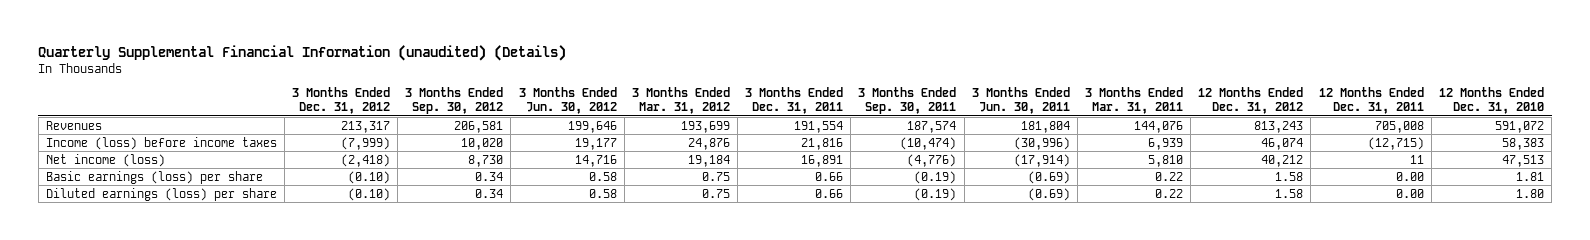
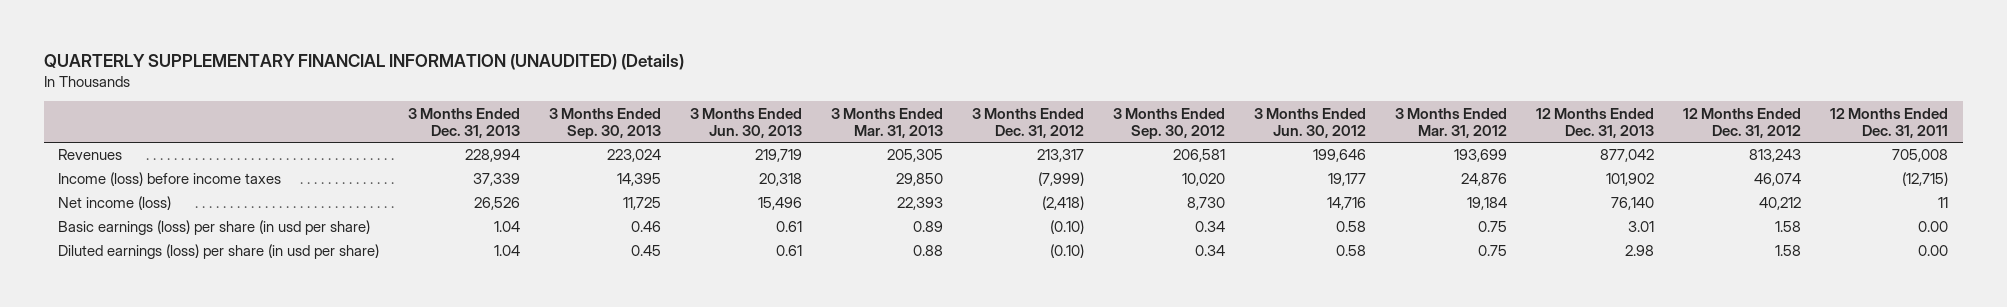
- Quarterly Supplemental Financial Information (unaudited) (Details)
+ QUARTERLY SUPPLEMENTARY FINANCIAL INFORMATION (UNAUDITED) (Details)
- | 3 Months Ended Dec. 31, 2012 | 3 Months Ended Sep. 30, 2012 | 3 Months Ended Jun. 30, 2012 | 3 Months Ended Mar. 31, 2012 | 3 Months Ended Dec. 31, 2011 | 3 Months Ended Sep. 30, 2011 | 3 Months Ended Jun. 30, 2011 | 3 Months Ended Mar. 31, 2011 | 12 Months Ended Dec. 31, 2012 | 12 Months Ended Dec. 31, 2011 | 12 Months Ended Dec. 31, 2010
+ | 3 Months Ended Dec. 31, 2013 | 3 Months Ended Sep. 30, 2013 | 3 Months Ended Jun. 30, 2013 | 3 Months Ended Mar. 31, 2013 | 3 Months Ended Dec. 31, 2012 | 3 Months Ended Sep. 30, 2012 | 3 Months Ended Jun. 30, 2012 | 3 Months Ended Mar. 31, 2012 | 12 Months Ended Dec. 31, 2013 | 12 Months Ended Dec. 31, 2012 | 12 Months Ended Dec. 31, 2011
- Basic earnings (loss) per share | (0.10) | 0.34 | 0.58 | 0.75 | 0.66 | (0.19) | (0.69) | 0.22 | 1.58 | 0.00 | 1.81
- Diluted earnings (loss) per share | (0.10) | 0.34 | 0.58 | 0.75 | 0.66 | (0.19) | (0.69) | 0.22 | 1.58 | 0.00 | 1.80
+ Basic earnings (loss) per share (in usd per share) | 1.04 | 0.46 | 0.61 | 0.89 | (0.10) | 0.34 | 0.58 | 0.75 | 3.01 | 1.58 | 0.00
+ Diluted earnings (loss) per share (in usd per share) | 1.04 | 0.45 | 0.61 | 0.88 | (0.10) | 0.34 | 0.58 | 0.75 | 2.98 | 1.58 | 0.00

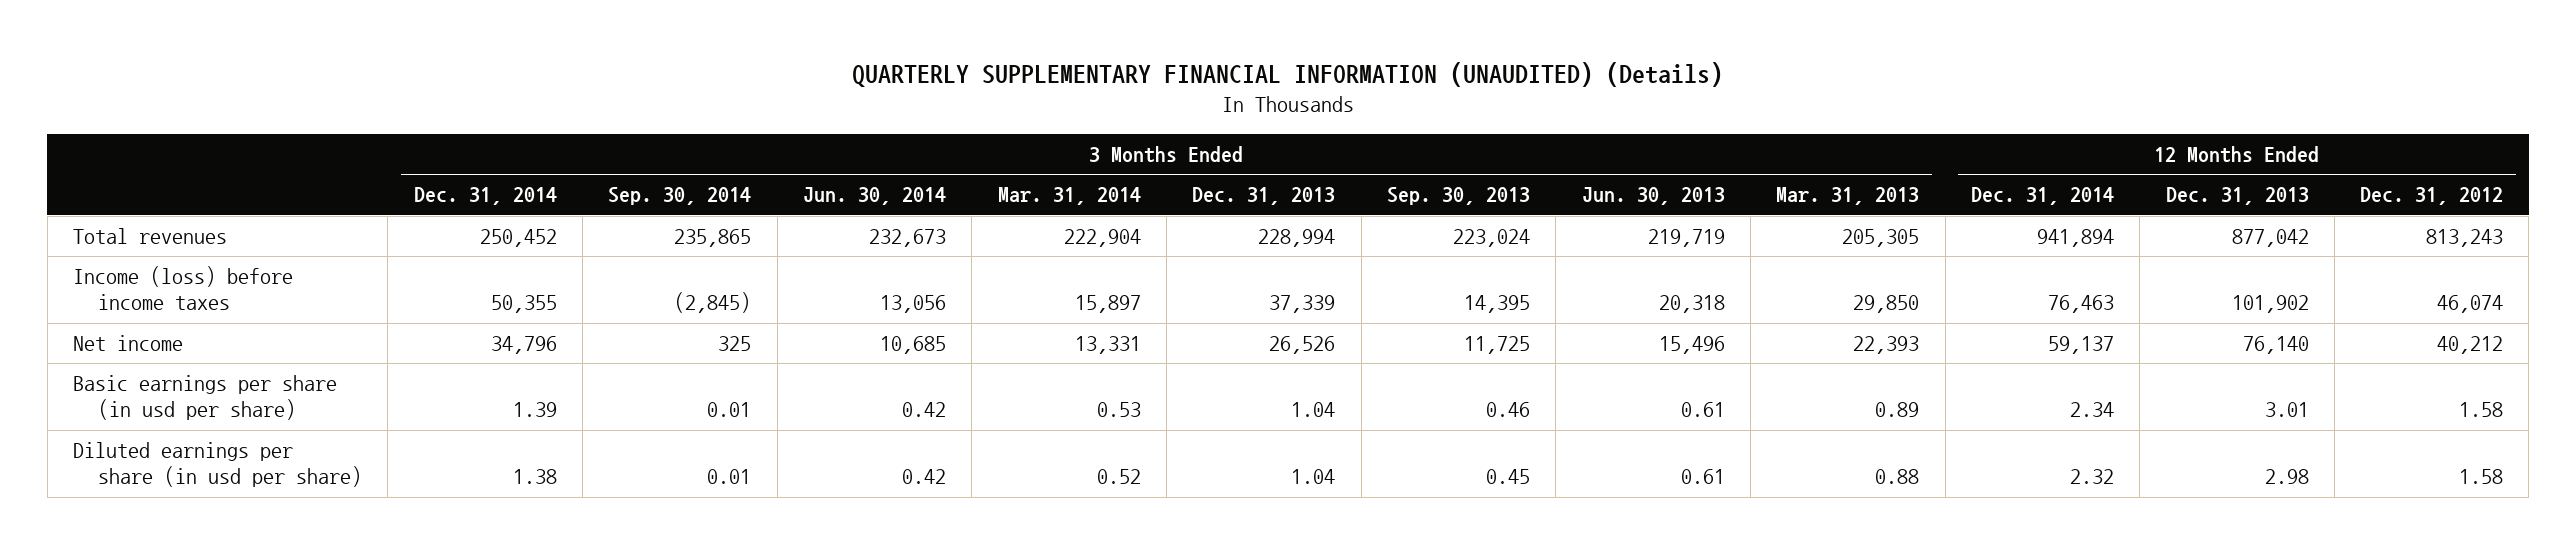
- | 3 Months Ended Dec. 31, 2013 | 3 Months Ended Sep. 30, 2013 | 3 Months Ended Jun. 30, 2013 | 3 Months Ended Mar. 31, 2013 | 3 Months Ended Dec. 31, 2012 | 3 Months Ended Sep. 30, 2012 | 3 Months Ended Jun. 30, 2012 | 3 Months Ended Mar. 31, 2012 | 12 Months Ended Dec. 31, 2013 | 12 Months Ended Dec. 31, 2012 | 12 Months Ended Dec. 31, 2011
+ | 3 Months Ended Dec. 31, 2014 | 3 Months Ended Sep. 30, 2014 | 3 Months Ended Jun. 30, 2014 | 3 Months Ended Mar. 31, 2014 | 3 Months Ended Dec. 31, 2013 | 3 Months Ended Sep. 30, 2013 | 3 Months Ended Jun. 30, 2013 | 3 Months Ended Mar. 31, 2013 | 12 Months Ended Dec. 31, 2014 | 12 Months Ended Dec. 31, 2013 | 12 Months Ended Dec. 31, 2012
- Revenues | 228,994 | 223,024 | 219,719 | 205,305 | 213,317 | 206,581 | 199,646 | 193,699 | 877,042 | 813,243 | 705,008
+ Total revenues | 250,452 | 235,865 | 232,673 | 222,904 | 228,994 | 223,024 | 219,719 | 205,305 | 941,894 | 877,042 | 813,243
- Net income (loss) | 26,526 | 11,725 | 15,496 | 22,393 | (2,418) | 8,730 | 14,716 | 19,184 | 76,140 | 40,212 | 11
- Basic earnings (loss) per share (in usd per share) | 1.04 | 0.46 | 0.61 | 0.89 | (0.10) | 0.34 | 0.58 | 0.75 | 3.01 | 1.58 | 0.00
- Diluted earnings (loss) per share (in usd per share) | 1.04 | 0.45 | 0.61 | 0.88 | (0.10) | 0.34 | 0.58 | 0.75 | 2.98 | 1.58 | 0.00
+ Net income | 34,796 | 325 | 10,685 | 13,331 | 26,526 | 11,725 | 15,496 | 22,393 | 59,137 | 76,140 | 40,212
+ Basic earnings per share (in usd per share) | 1.39 | 0.01 | 0.42 | 0.53 | 1.04 | 0.46 | 0.61 | 0.89 | 2.34 | 3.01 | 1.58
+ Diluted earnings per share (in usd per share) | 1.38 | 0.01 | 0.42 | 0.52 | 1.04 | 0.45 | 0.61 | 0.88 | 2.32 | 2.98 | 1.58

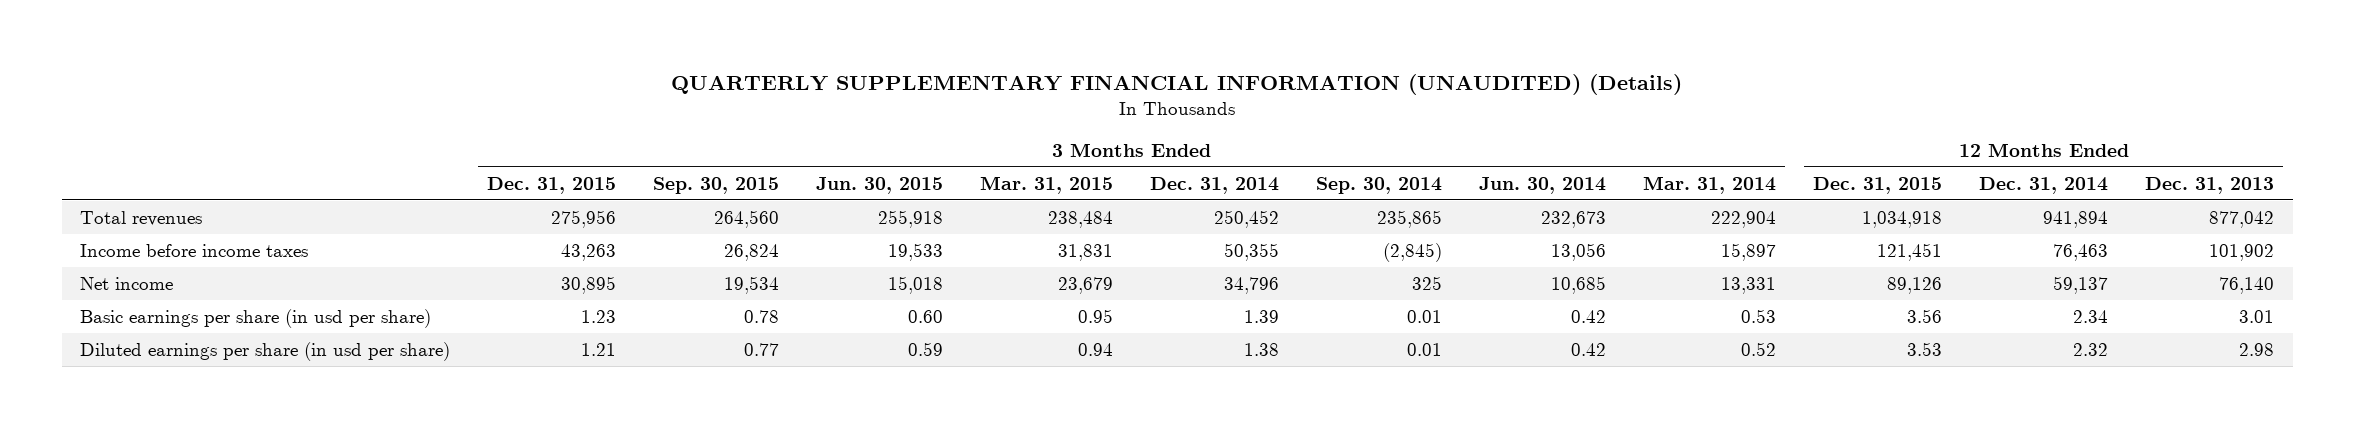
- | 3 Months Ended Dec. 31, 2014 | 3 Months Ended Sep. 30, 2014 | 3 Months Ended Jun. 30, 2014 | 3 Months Ended Mar. 31, 2014 | 3 Months Ended Dec. 31, 2013 | 3 Months Ended Sep. 30, 2013 | 3 Months Ended Jun. 30, 2013 | 3 Months Ended Mar. 31, 2013 | 12 Months Ended Dec. 31, 2014 | 12 Months Ended Dec. 31, 2013 | 12 Months Ended Dec. 31, 2012
+ | 3 Months Ended Dec. 31, 2015 | 3 Months Ended Sep. 30, 2015 | 3 Months Ended Jun. 30, 2015 | 3 Months Ended Mar. 31, 2015 | 3 Months Ended Dec. 31, 2014 | 3 Months Ended Sep. 30, 2014 | 3 Months Ended Jun. 30, 2014 | 3 Months Ended Mar. 31, 2014 | 12 Months Ended Dec. 31, 2015 | 12 Months Ended Dec. 31, 2014 | 12 Months Ended Dec. 31, 2013
- Income (loss) before income taxes | 50,355 | (2,845) | 13,056 | 15,897 | 37,339 | 14,395 | 20,318 | 29,850 | 76,463 | 101,902 | 46,074
+ Income before income taxes | 43,263 | 26,824 | 19,533 | 31,831 | 50,355 | (2,845) | 13,056 | 15,897 | 121,451 | 76,463 | 101,902

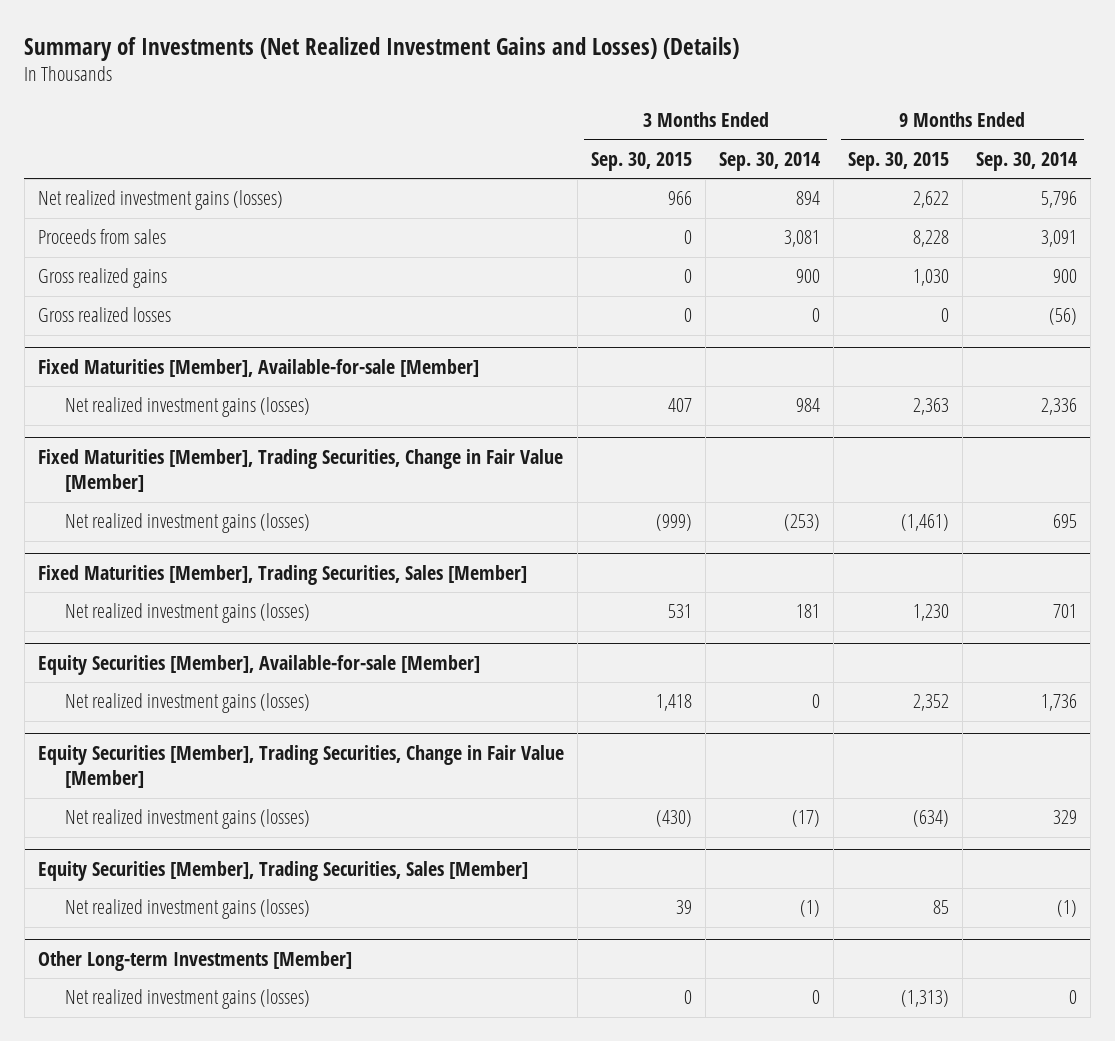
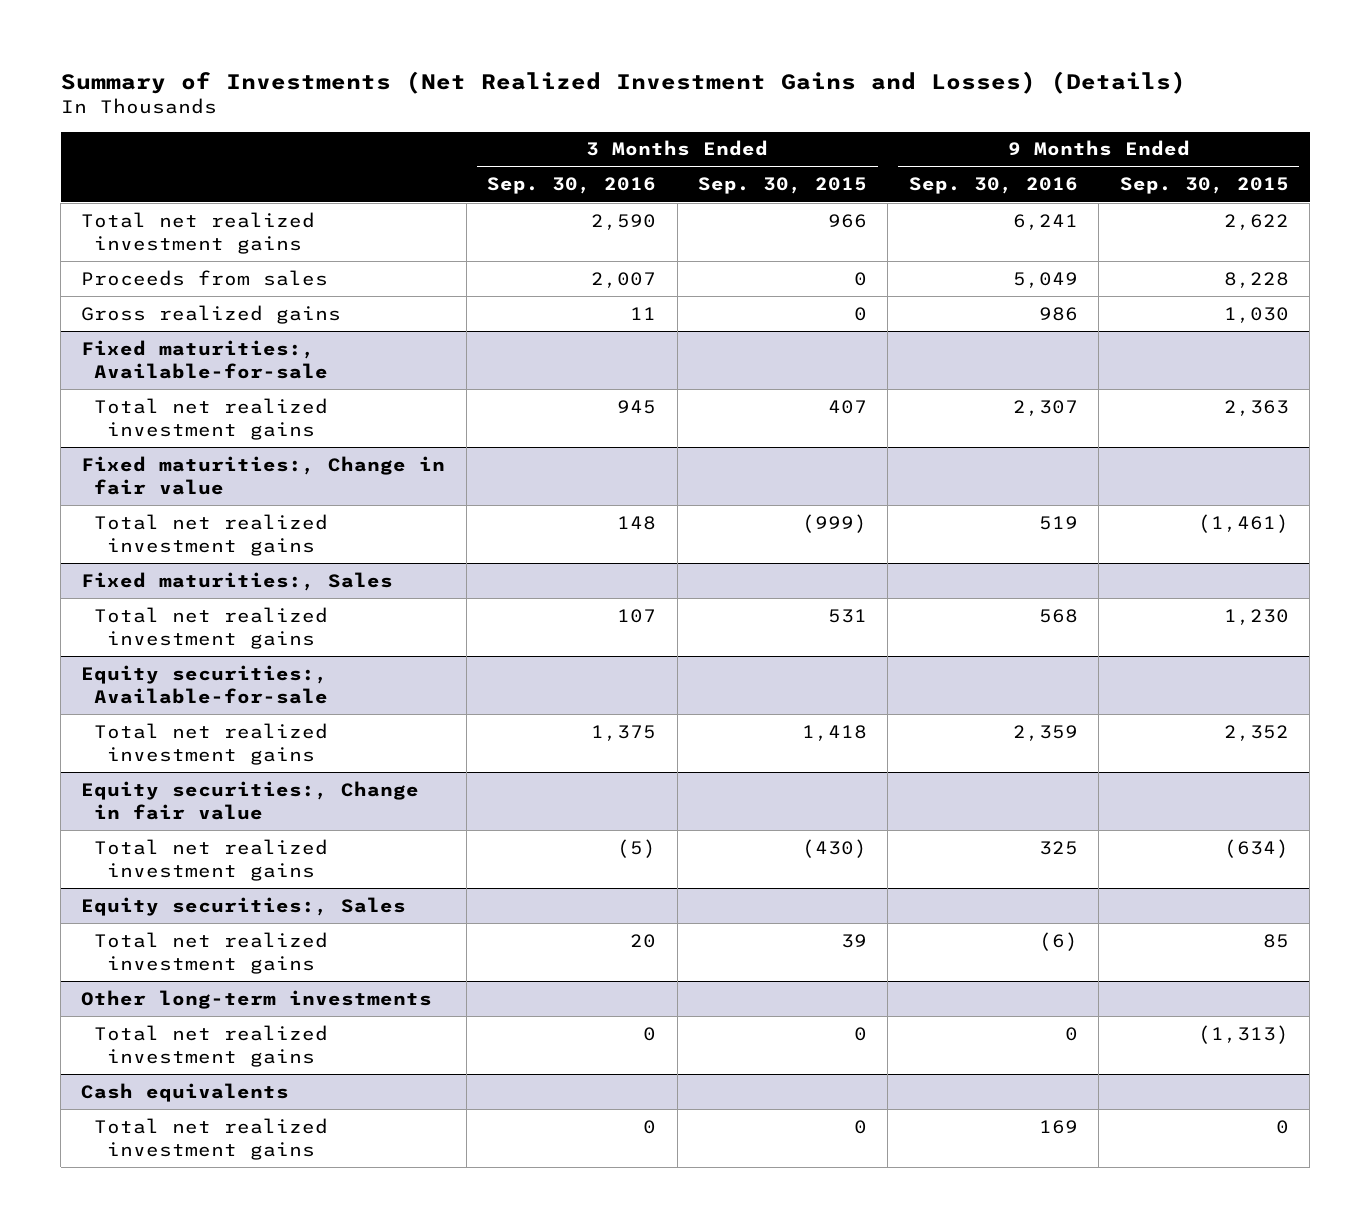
- | 3 Months Ended Sep. 30, 2015 | 3 Months Ended Sep. 30, 2014 | 9 Months Ended Sep. 30, 2015 | 9 Months Ended Sep. 30, 2014
+ | 3 Months Ended Sep. 30, 2016 | 3 Months Ended Sep. 30, 2015 | 9 Months Ended Sep. 30, 2016 | 9 Months Ended Sep. 30, 2015
- Net realized investment gains (losses) | 966 | 894 | 2,622 | 5,796
+ Total net realized investment gains | 2,590 | 966 | 6,241 | 2,622
- Gross realized losses | 0 | 0 | 0 | (56)
- Fixed Maturities [Member], Available-for-sale [Member]
- Net realized investment gains (losses) | 407 | 984 | 2,363 | 2,336
- Fixed Maturities [Member], Trading Securities, Change in Fair Value [Member]
- Net realized investment gains (losses) | (999) | (253) | (1,461) | 695
- Fixed Maturities [Member], Trading Securities, Sales [Member]
- Net realized investment gains (losses) | 531 | 181 | 1,230 | 701
- Equity Securities [Member], Available-for-sale [Member]
- Net realized investment gains (losses) | 1,418 | 0 | 2,352 | 1,736
- Equity Securities [Member], Trading Securities, Change in Fair Value [Member]
- Net realized investment gains (losses) | (430) | (17) | (634) | 329
- Equity Securities [Member], Trading Securities, Sales [Member]
- Net realized investment gains (losses) | 39 | (1) | 85 | (1)
- Other Long-term Investments [Member]
- Net realized investment gains (losses) | 0 | 0 | (1,313) | 0
+ Fixed maturities:, Available-for-sale
+ Total net realized investment gains | 945 | 407 | 2,307 | 2,363
+ Fixed maturities:, Change in fair value
+ Total net realized investment gains | 148 | (999) | 519 | (1,461)
+ Fixed maturities:, Sales
+ Total net realized investment gains | 107 | 531 | 568 | 1,230
+ Equity securities:, Available-for-sale
+ Total net realized investment gains | 1,375 | 1,418 | 2,359 | 2,352
+ Equity securities:, Change in fair value
+ Total net realized investment gains | (5) | (430) | 325 | (634)
+ Equity securities:, Sales
+ Total net realized investment gains | 20 | 39 | (6) | 85
+ Other long-term investments
+ Total net realized investment gains | 0 | 0 | 0 | (1,313)
+ Cash equivalents
+ Total net realized investment gains | 0 | 0 | 169 | 0

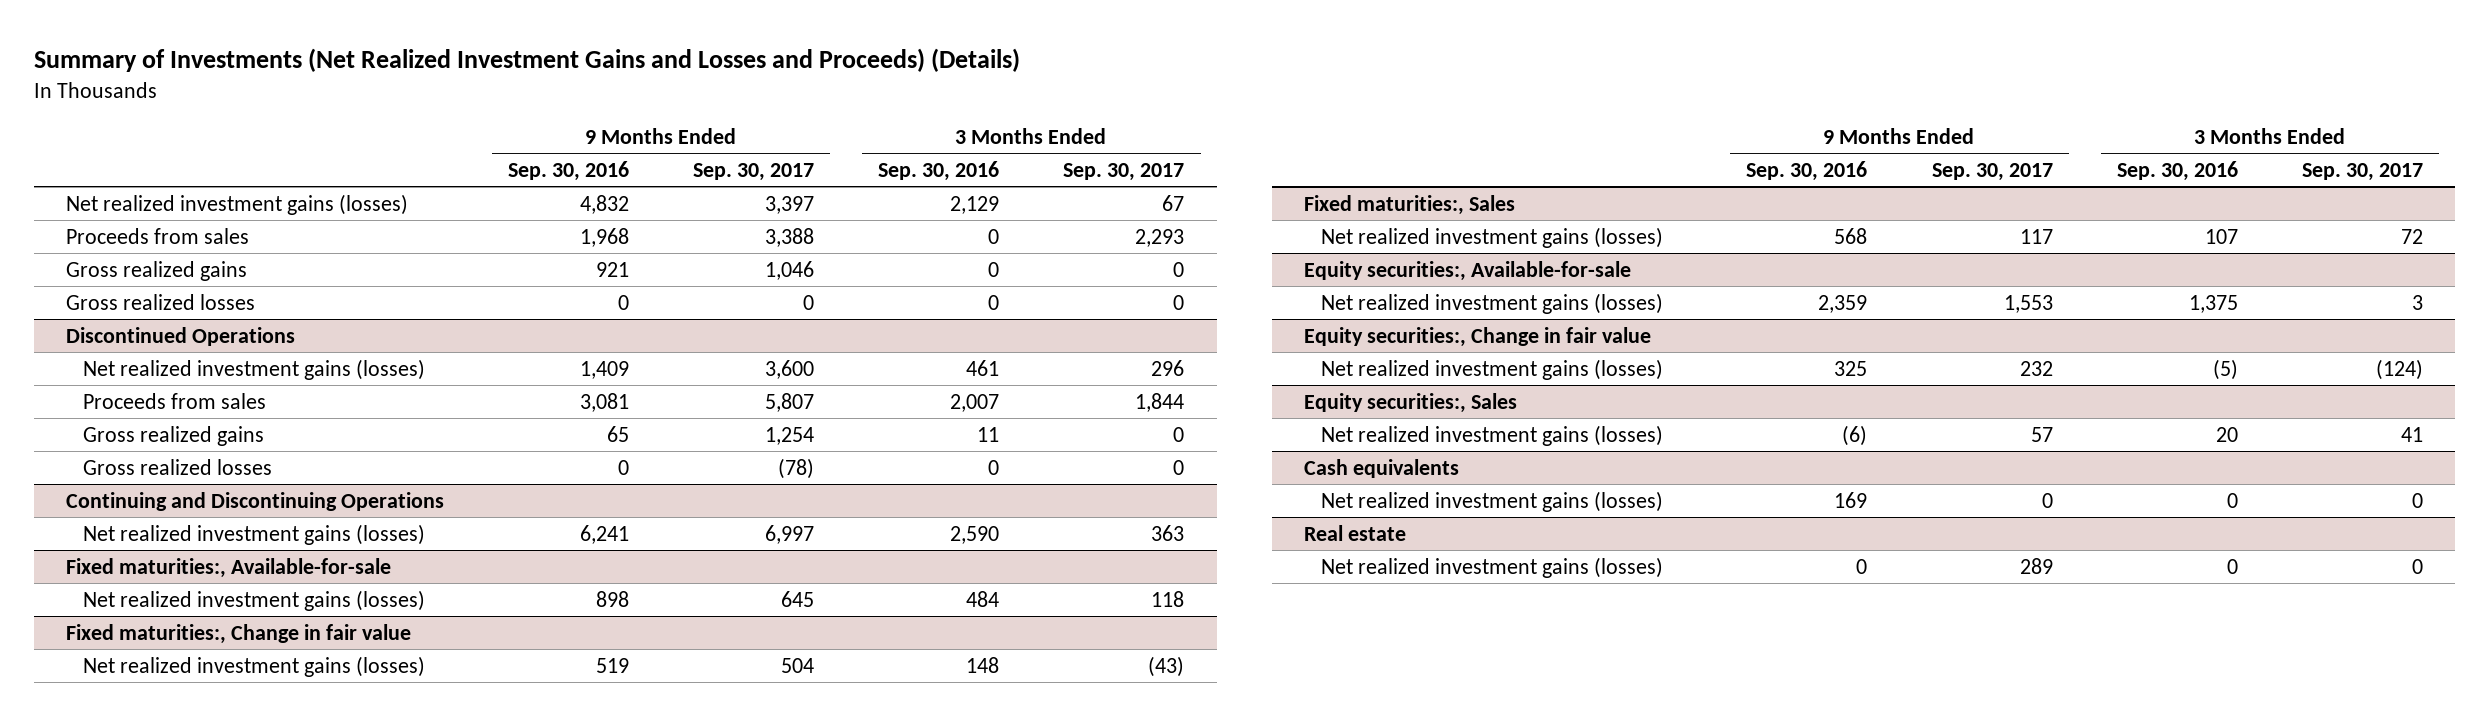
- Summary of Investments (Net Realized Investment Gains and Losses) (Details)
+ Summary of Investments (Net Realized Investment Gains and Losses and Proceeds) (Details)
- | 3 Months Ended Sep. 30, 2016 | 3 Months Ended Sep. 30, 2015 | 9 Months Ended Sep. 30, 2016 | 9 Months Ended Sep. 30, 2015
+ | 9 Months Ended Sep. 30, 2016 | 9 Months Ended Sep. 30, 2017 | 3 Months Ended Sep. 30, 2016 | 3 Months Ended Sep. 30, 2017
- Total net realized investment gains | 2,590 | 966 | 6,241 | 2,622
- Proceeds from sales | 2,007 | 0 | 5,049 | 8,228
- Gross realized gains | 11 | 0 | 986 | 1,030
+ Net realized investment gains (losses) | 4,832 | 3,397 | 2,129 | 67
+ Proceeds from sales | 1,968 | 3,388 | 0 | 2,293
+ Gross realized gains | 921 | 1,046 | 0 | 0
+ Gross realized losses | 0 | 0 | 0 | 0
+ Discontinued Operations
+ Net realized investment gains (losses) | 1,409 | 3,600 | 461 | 296
+ Proceeds from sales | 3,081 | 5,807 | 2,007 | 1,844
+ Gross realized gains | 65 | 1,254 | 11 | 0
+ Gross realized losses | 0 | (78) | 0 | 0
+ Continuing and Discontinuing Operations
+ Net realized investment gains (losses) | 6,241 | 6,997 | 2,590 | 363
@ Fixed maturities:, Available-for-sale
- Total net realized investment gains | 945 | 407 | 2,307 | 2,363
+ Net realized investment gains (losses) | 898 | 645 | 484 | 118
@ Fixed maturities:, Change in fair value
- Total net realized investment gains | 148 | (999) | 519 | (1,461)
+ Net realized investment gains (losses) | 519 | 504 | 148 | (43)
@ Fixed maturities:, Sales
- Total net realized investment gains | 107 | 531 | 568 | 1,230
+ Net realized investment gains (losses) | 568 | 117 | 107 | 72
@ Equity securities:, Available-for-sale
- Total net realized investment gains | 1,375 | 1,418 | 2,359 | 2,352
+ Net realized investment gains (losses) | 2,359 | 1,553 | 1,375 | 3
@ Equity securities:, Change in fair value
- Total net realized investment gains | (5) | (430) | 325 | (634)
+ Net realized investment gains (losses) | 325 | 232 | (5) | (124)
@ Equity securities:, Sales
- Total net realized investment gains | 20 | 39 | (6) | 85
- Other long-term investments
- Total net realized investment gains | 0 | 0 | 0 | (1,313)
@ Equity securities:, Sales
+ Net realized investment gains (losses) | (6) | 57 | 20 | 41
@ Cash equivalents
- Total net realized investment gains | 0 | 0 | 169 | 0
+ Net realized investment gains (losses) | 169 | 0 | 0 | 0
+ Real estate
+ Net realized investment gains (losses) | 0 | 289 | 0 | 0

